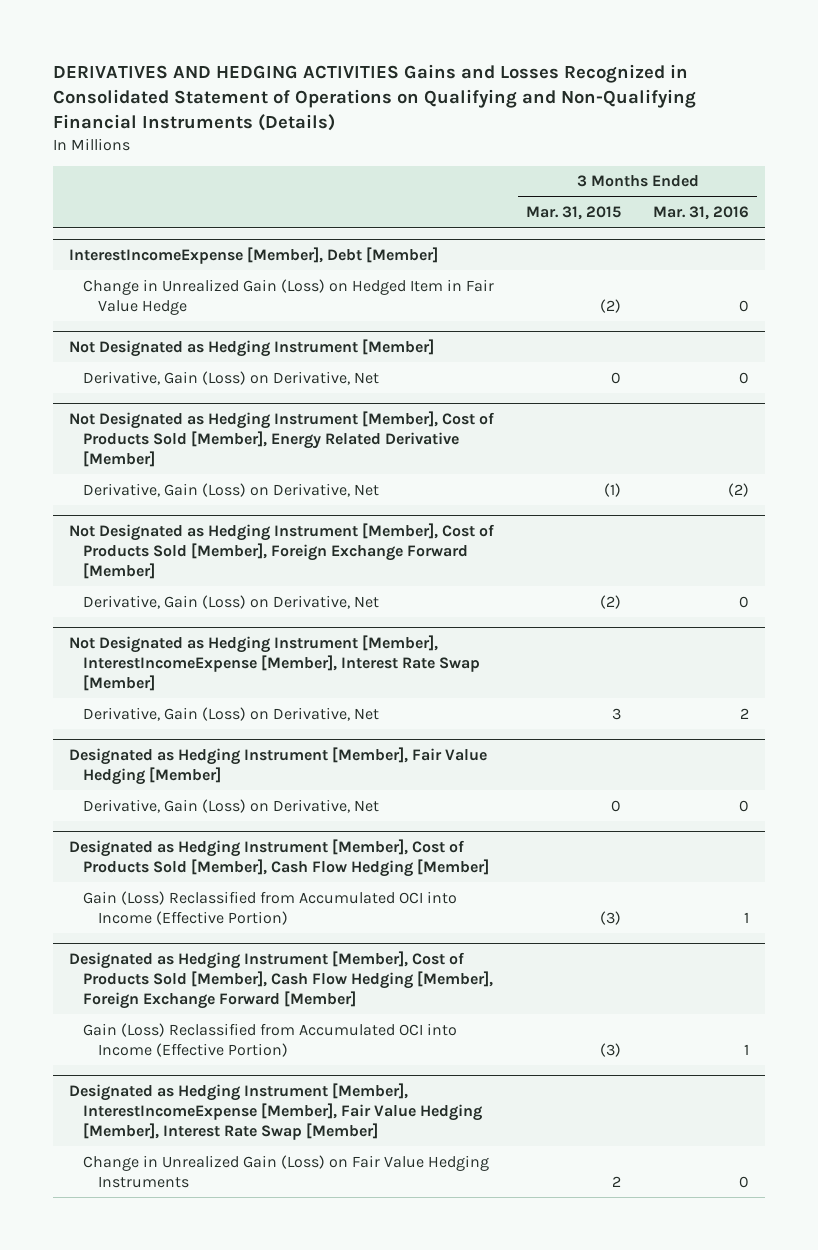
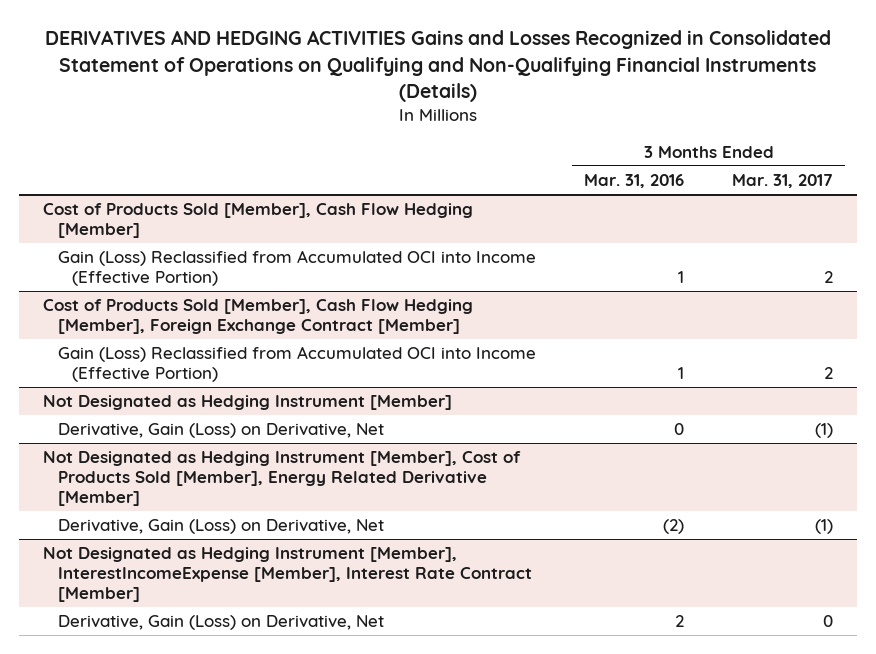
- | 3 Months Ended Mar. 31, 2015 | 3 Months Ended Mar. 31, 2016
+ | 3 Months Ended Mar. 31, 2016 | 3 Months Ended Mar. 31, 2017
- InterestIncomeExpense [Member], Debt [Member]
- Change in Unrealized Gain (Loss) on Hedged Item in Fair Value Hedge | (2) | 0
+ Cost of Products Sold [Member], Cash Flow Hedging [Member]
+ Gain (Loss) Reclassified from Accumulated OCI into Income (Effective Portion) | 1 | 2
+ Cost of Products Sold [Member], Cash Flow Hedging [Member], Foreign Exchange Contract [Member]
+ Gain (Loss) Reclassified from Accumulated OCI into Income (Effective Portion) | 1 | 2
- Not Designated as Hedging Instrument [Member], Cost of Products Sold [Member], Foreign Exchange Forward [Member]
- Derivative, Gain (Loss) on Derivative, Net | (2) | 0
- Not Designated as Hedging Instrument [Member], InterestIncomeExpense [Member], Interest Rate Swap [Member]
+ Not Designated as Hedging Instrument [Member], InterestIncomeExpense [Member], Interest Rate Contract [Member]
- Designated as Hedging Instrument [Member], Fair Value Hedging [Member]
- Derivative, Gain (Loss) on Derivative, Net | 0 | 0
- Designated as Hedging Instrument [Member], Cost of Products Sold [Member], Cash Flow Hedging [Member]
- Gain (Loss) Reclassified from Accumulated OCI into Income (Effective Portion) | (3) | 1
- Designated as Hedging Instrument [Member], Cost of Products Sold [Member], Cash Flow Hedging [Member], Foreign Exchange Forward [Member]
- Gain (Loss) Reclassified from Accumulated OCI into Income (Effective Portion) | (3) | 1
- Designated as Hedging Instrument [Member], InterestIncomeExpense [Member], Fair Value Hedging [Member], Interest Rate Swap [Member]
- Change in Unrealized Gain (Loss) on Fair Value Hedging Instruments | 2 | 0

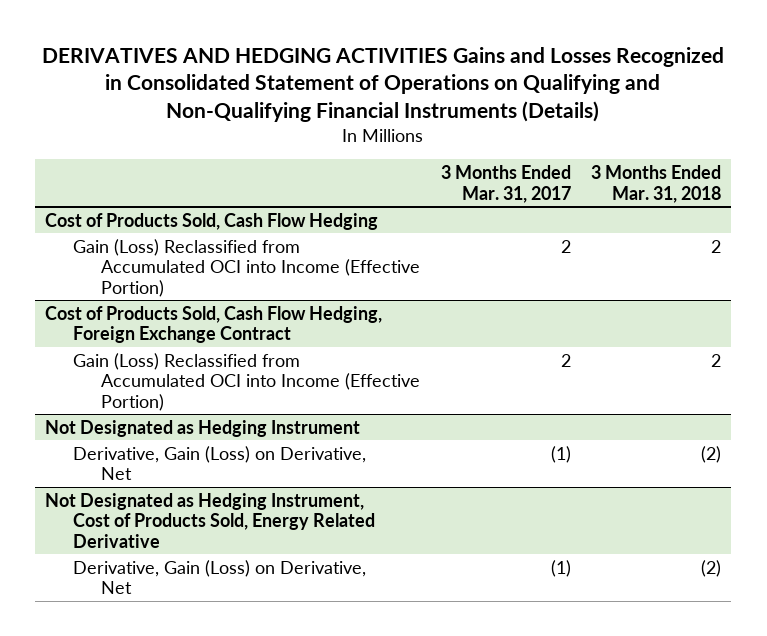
- | 3 Months Ended Mar. 31, 2016 | 3 Months Ended Mar. 31, 2017
+ | 3 Months Ended Mar. 31, 2017 | 3 Months Ended Mar. 31, 2018
- Cost of Products Sold [Member], Cash Flow Hedging [Member]
+ Cost of Products Sold, Cash Flow Hedging
- Cost of Products Sold [Member], Cash Flow Hedging [Member], Foreign Exchange Contract [Member]
+ Cost of Products Sold, Cash Flow Hedging, Foreign Exchange Contract
- Not Designated as Hedging Instrument [Member]
+ Not Designated as Hedging Instrument
- Not Designated as Hedging Instrument [Member], Cost of Products Sold [Member], Energy Related Derivative [Member]
+ Not Designated as Hedging Instrument, Cost of Products Sold, Energy Related Derivative
- Not Designated as Hedging Instrument [Member], InterestIncomeExpense [Member], Interest Rate Contract [Member]
- Derivative, Gain (Loss) on Derivative, Net | 2 | 0

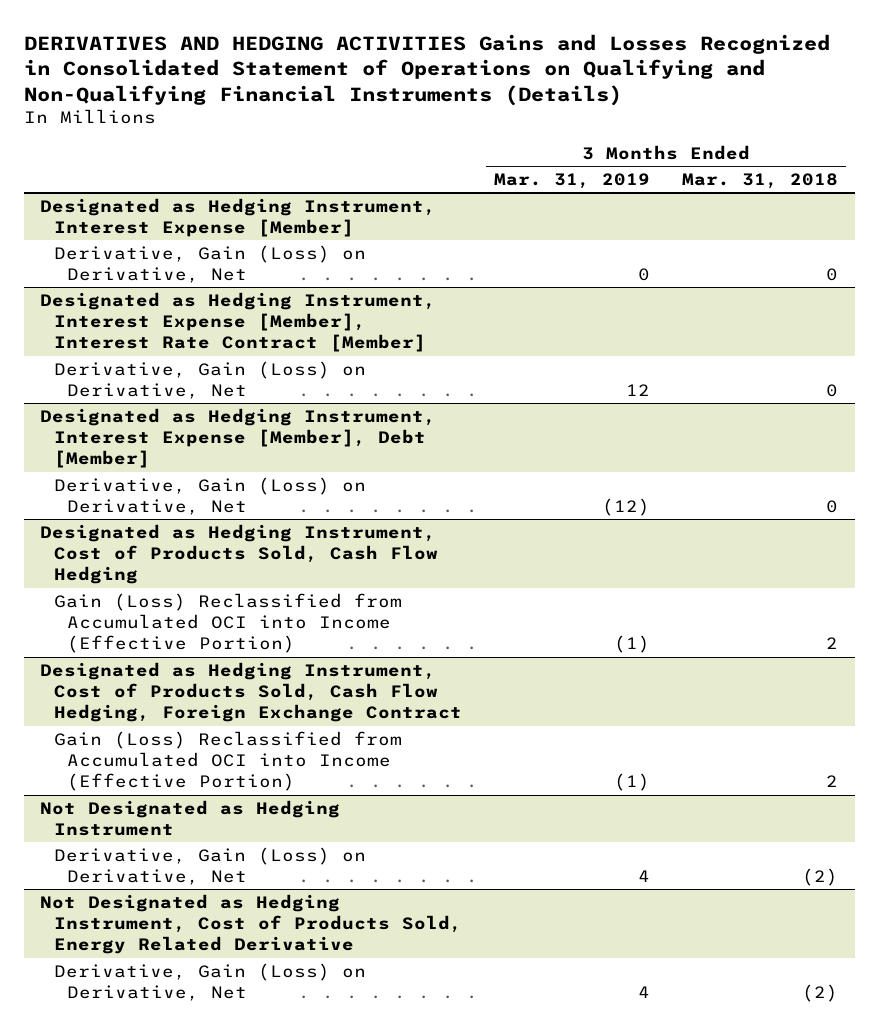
- | 3 Months Ended Mar. 31, 2017 | 3 Months Ended Mar. 31, 2018
+ | 3 Months Ended Mar. 31, 2019 | 3 Months Ended Mar. 31, 2018
- Cost of Products Sold, Cash Flow Hedging
+ Designated as Hedging Instrument, Interest Expense [Member]
+ Derivative, Gain (Loss) on Derivative, Net | 0 | 0
+ Designated as Hedging Instrument, Interest Expense [Member], Interest Rate Contract [Member]
+ Derivative, Gain (Loss) on Derivative, Net | 12 | 0
+ Designated as Hedging Instrument, Interest Expense [Member], Debt [Member]
+ Derivative, Gain (Loss) on Derivative, Net | (12) | 0
+ Designated as Hedging Instrument, Cost of Products Sold, Cash Flow Hedging
- Cost of Products Sold, Cash Flow Hedging, Foreign Exchange Contract
+ Designated as Hedging Instrument, Cost of Products Sold, Cash Flow Hedging, Foreign Exchange Contract

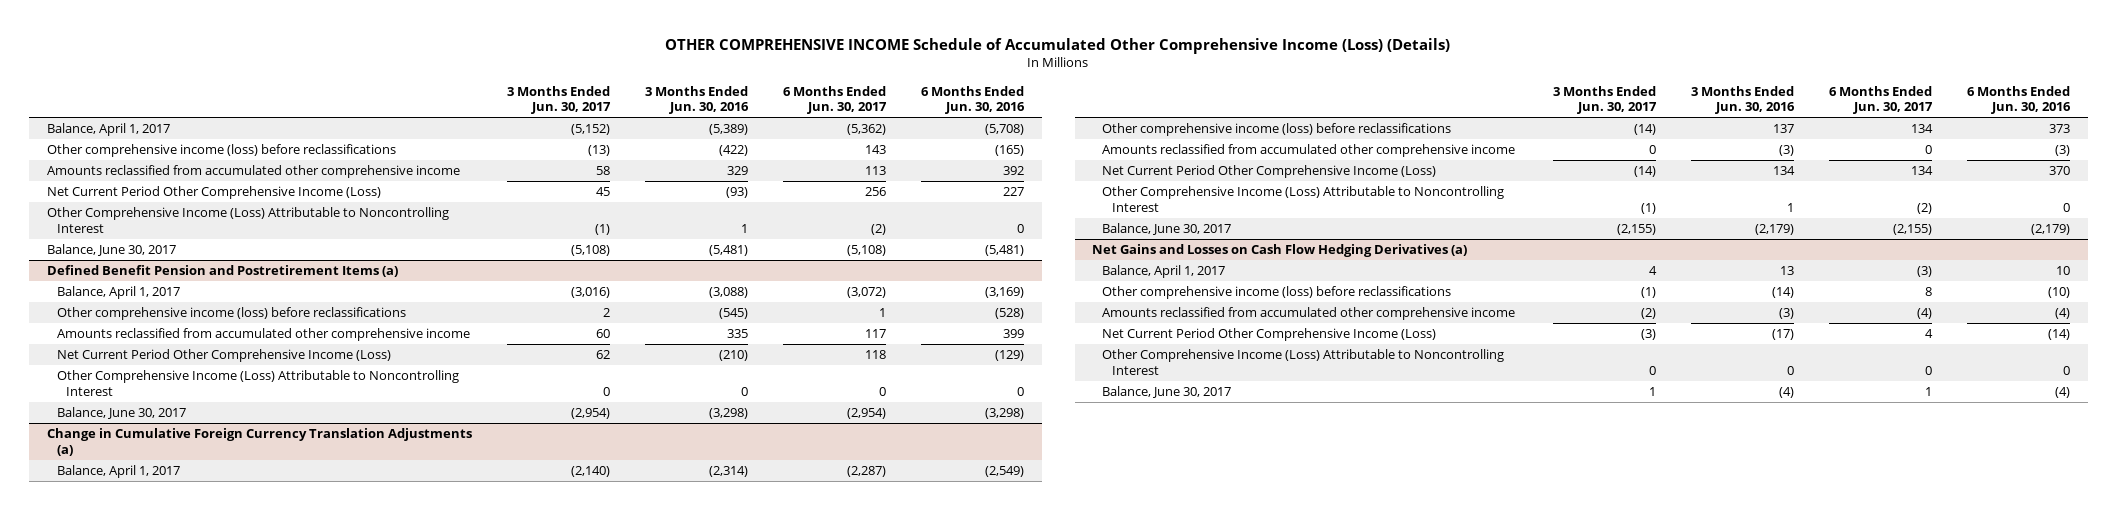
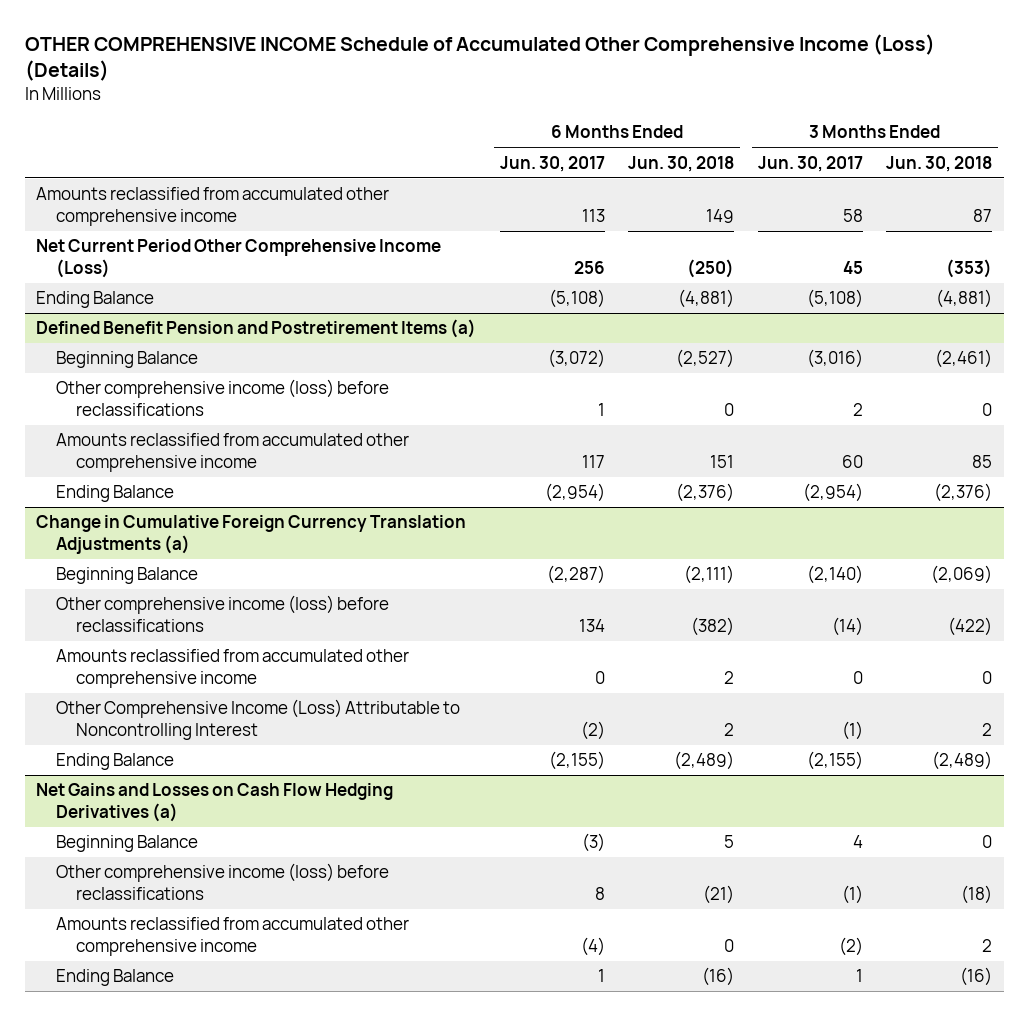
- | 3 Months Ended Jun. 30, 2017 | 3 Months Ended Jun. 30, 2016 | 6 Months Ended Jun. 30, 2017 | 6 Months Ended Jun. 30, 2016
+ | 6 Months Ended Jun. 30, 2017 | 6 Months Ended Jun. 30, 2018 | 3 Months Ended Jun. 30, 2017 | 3 Months Ended Jun. 30, 2018
- Balance, April 1, 2017 | (5,152) | (5,389) | (5,362) | (5,708)
- Other comprehensive income (loss) before reclassifications | (13) | (422) | 143 | (165)
- Other Comprehensive Income (Loss) Attributable to Noncontrolling Interest | (1) | 1 | (2) | 0
- Balance, June 30, 2017 | (5,108) | (5,481) | (5,108) | (5,481)
+ Ending Balance | (5,108) | (4,881) | (5,108) | (4,881)
@ Defined Benefit Pension and Postretirement Items (a)
- Balance, April 1, 2017 | (3,016) | (3,088) | (3,072) | (3,169)
+ Beginning Balance | (3,072) | (2,527) | (3,016) | (2,461)
- Net Current Period Other Comprehensive Income (Loss) | 62 | (210) | 118 | (129)
- Other Comprehensive Income (Loss) Attributable to Noncontrolling Interest | 0 | 0 | 0 | 0
- Balance, June 30, 2017 | (2,954) | (3,298) | (2,954) | (3,298)
+ Ending Balance | (2,954) | (2,376) | (2,954) | (2,376)
@ Change in Cumulative Foreign Currency Translation Adjustments (a)
- Balance, April 1, 2017 | (2,140) | (2,314) | (2,287) | (2,549)
+ Beginning Balance | (2,287) | (2,111) | (2,140) | (2,069)
- Net Current Period Other Comprehensive Income (Loss) | (14) | 134 | 134 | 370
- Balance, June 30, 2017 | (2,155) | (2,179) | (2,155) | (2,179)
+ Ending Balance | (2,155) | (2,489) | (2,155) | (2,489)
@ Net Gains and Losses on Cash Flow Hedging Derivatives (a)
- Balance, April 1, 2017 | 4 | 13 | (3) | 10
+ Beginning Balance | (3) | 5 | 4 | 0
- Net Current Period Other Comprehensive Income (Loss) | (3) | (17) | 4 | (14)
- Other Comprehensive Income (Loss) Attributable to Noncontrolling Interest | 0 | 0 | 0 | 0
- Balance, June 30, 2017 | 1 | (4) | 1 | (4)
+ Ending Balance | 1 | (16) | 1 | (16)

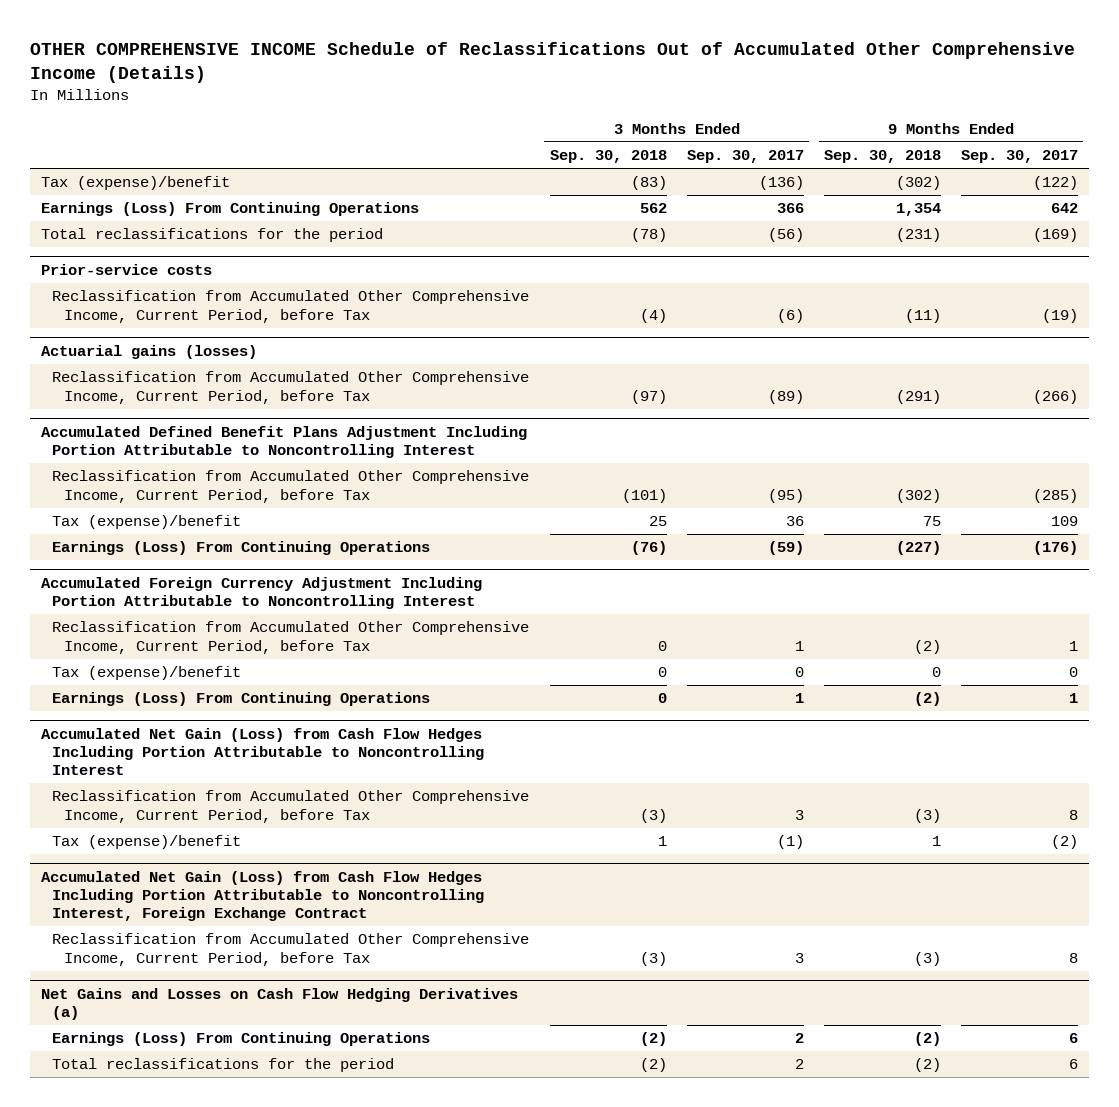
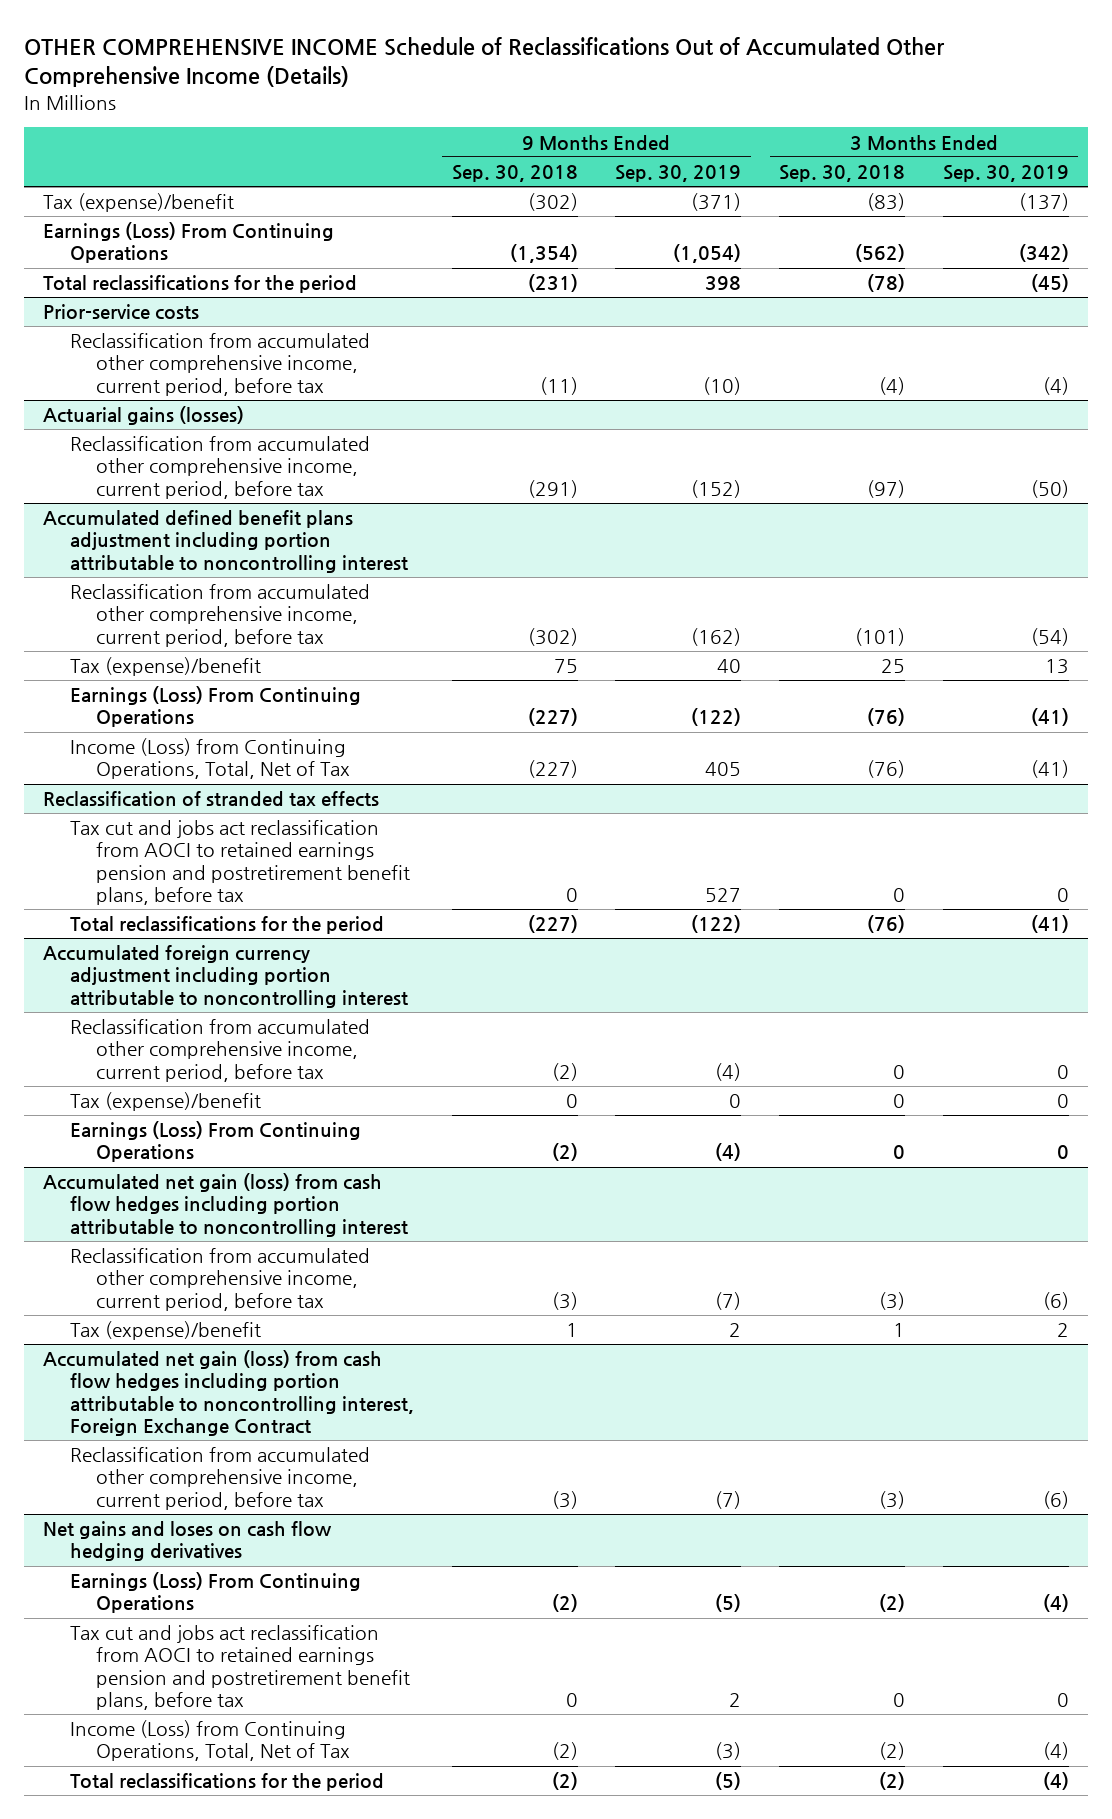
- | 3 Months Ended Sep. 30, 2018 | 3 Months Ended Sep. 30, 2017 | 9 Months Ended Sep. 30, 2018 | 9 Months Ended Sep. 30, 2017
+ | 9 Months Ended Sep. 30, 2018 | 9 Months Ended Sep. 30, 2019 | 3 Months Ended Sep. 30, 2018 | 3 Months Ended Sep. 30, 2019
- Earnings (Loss) From Continuing Operations | 562 | 366 | 1,354 | 642
+ Earnings (Loss) From Continuing Operations | (1,354) | (1,054) | (562) | (342)
@ Prior-service costs
- Reclassification from Accumulated Other Comprehensive Income, Current Period, before Tax | (4) | (6) | (11) | (19)
+ Reclassification from accumulated other comprehensive income, current period, before tax | (11) | (10) | (4) | (4)
@ Actuarial gains (losses)
- Reclassification from Accumulated Other Comprehensive Income, Current Period, before Tax | (97) | (89) | (291) | (266)
- Accumulated Defined Benefit Plans Adjustment Including Portion Attributable to Noncontrolling Interest
- Reclassification from Accumulated Other Comprehensive Income, Current Period, before Tax | (101) | (95) | (302) | (285)
@ Actuarial gains (losses)
+ Reclassification from accumulated other comprehensive income, current period, before tax | (291) | (152) | (97) | (50)
+ Accumulated defined benefit plans adjustment including portion attributable to noncontrolling interest
+ Reclassification from accumulated other comprehensive income, current period, before tax | (302) | (162) | (101) | (54)
- Accumulated Foreign Currency Adjustment Including Portion Attributable to Noncontrolling Interest
- Reclassification from Accumulated Other Comprehensive Income, Current Period, before Tax | 0 | 1 | (2) | 1
+ Income (Loss) from Continuing Operations, Total, Net of Tax | (227) | 405 | (76) | (41)
+ Reclassification of stranded tax effects
+ Tax cut and jobs act reclassification from AOCI to retained earnings pension and postretirement benefit plans, before tax | 0 | 527 | 0 | 0
+ Total reclassifications for the period | (227) | (122) | (76) | (41)
+ Accumulated foreign currency adjustment including portion attributable to noncontrolling interest
+ Reclassification from accumulated other comprehensive income, current period, before tax | (2) | (4) | 0 | 0
- Accumulated Net Gain (Loss) from Cash Flow Hedges Including Portion Attributable to Noncontrolling Interest
- Reclassification from Accumulated Other Comprehensive Income, Current Period, before Tax | (3) | 3 | (3) | 8
+ Accumulated net gain (loss) from cash flow hedges including portion attributable to noncontrolling interest
+ Reclassification from accumulated other comprehensive income, current period, before tax | (3) | (7) | (3) | (6)
- Accumulated Net Gain (Loss) from Cash Flow Hedges Including Portion Attributable to Noncontrolling Interest, Foreign Exchange Contract
- Reclassification from Accumulated Other Comprehensive Income, Current Period, before Tax | (3) | 3 | (3) | 8
- Net Gains and Losses on Cash Flow Hedging Derivatives (a)
+ Accumulated net gain (loss) from cash flow hedges including portion attributable to noncontrolling interest, Foreign Exchange Contract
+ Reclassification from accumulated other comprehensive income, current period, before tax | (3) | (7) | (3) | (6)
+ Net gains and loses on cash flow hedging derivatives
+ Tax cut and jobs act reclassification from AOCI to retained earnings pension and postretirement benefit plans, before tax | 0 | 2 | 0 | 0
+ Income (Loss) from Continuing Operations, Total, Net of Tax | (2) | (3) | (2) | (4)

